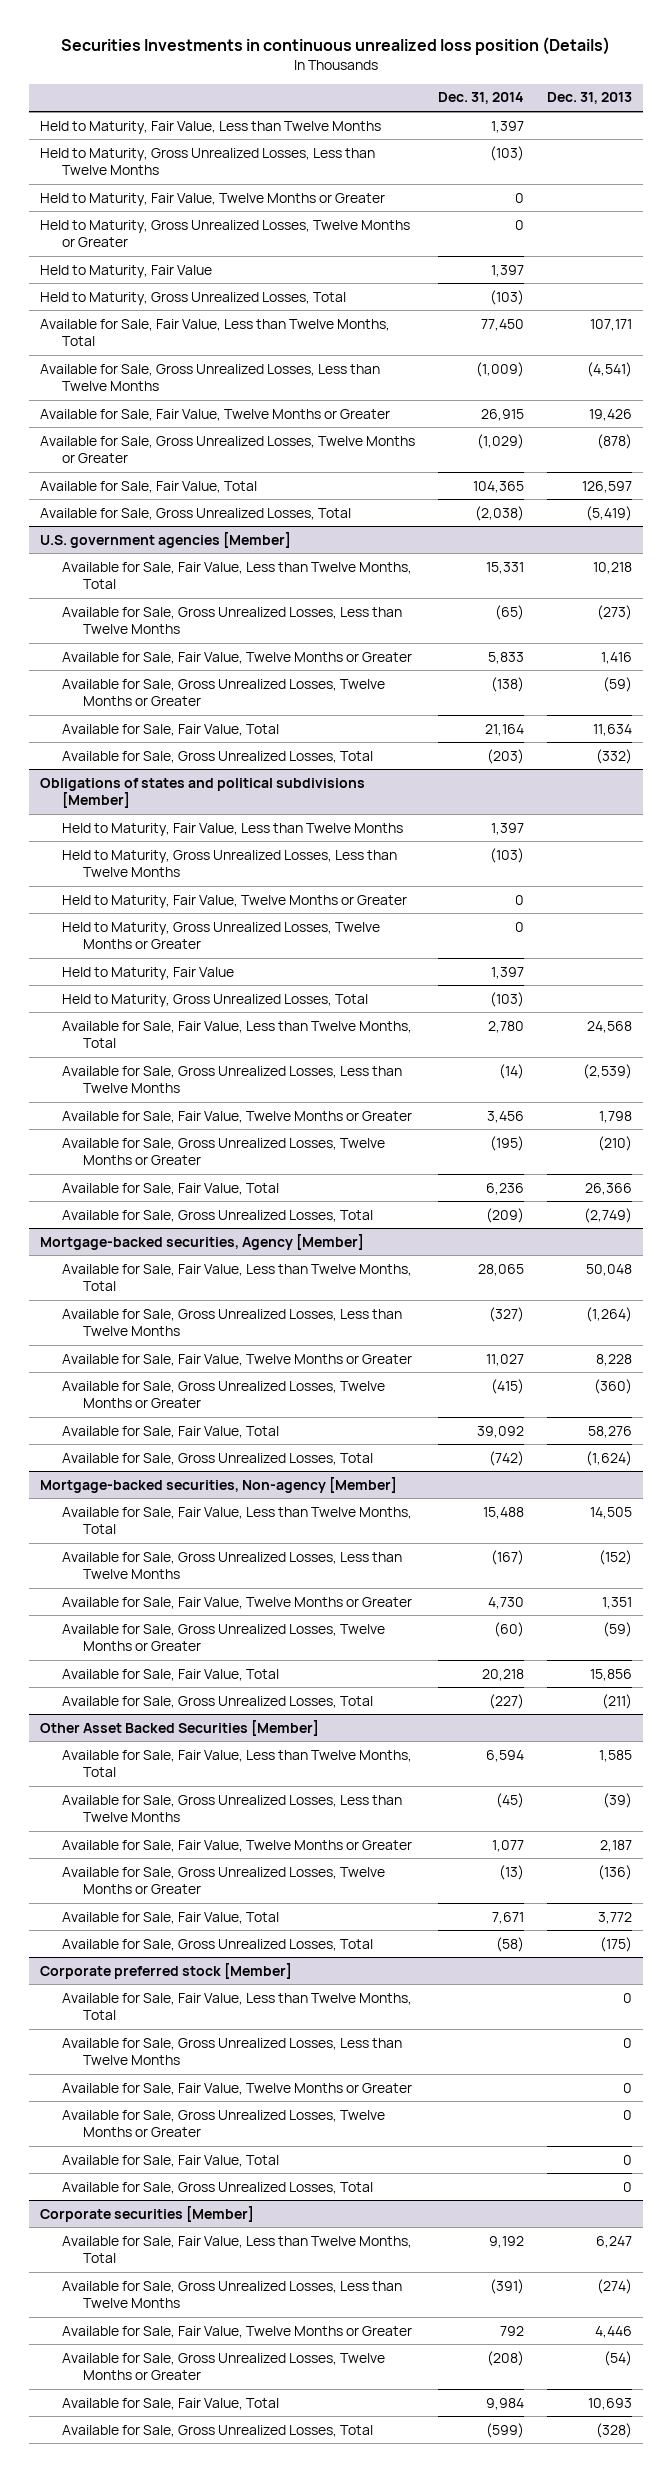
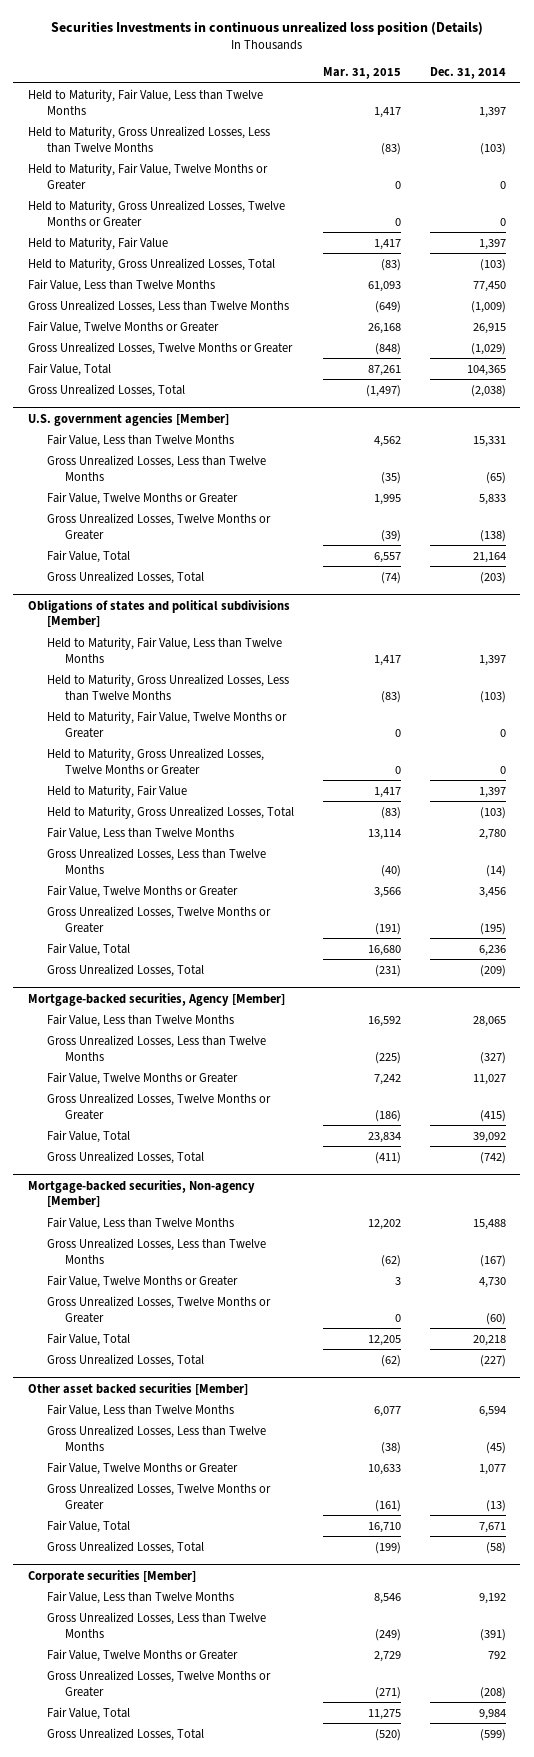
- | Dec. 31, 2014 | Dec. 31, 2013
+ | Mar. 31, 2015 | Dec. 31, 2014
- Available for Sale, Fair Value, Less than Twelve Months, Total | 77,450 | 107,171
- Available for Sale, Gross Unrealized Losses, Less than Twelve Months | (1,009) | (4,541)
- Available for Sale, Fair Value, Twelve Months or Greater | 26,915 | 19,426
- Available for Sale, Gross Unrealized Losses, Twelve Months or Greater | (1,029) | (878)
- Available for Sale, Fair Value, Total | 104,365 | 126,597
- Available for Sale, Gross Unrealized Losses, Total | (2,038) | (5,419)
+ Fair Value, Less than Twelve Months | 61,093 | 77,450
+ Gross Unrealized Losses, Less than Twelve Months | (649) | (1,009)
+ Fair Value, Twelve Months or Greater | 26,168 | 26,915
+ Gross Unrealized Losses, Twelve Months or Greater | (848) | (1,029)
+ Fair Value, Total | 87,261 | 104,365
+ Gross Unrealized Losses, Total | (1,497) | (2,038)
@ U.S. government agencies [Member]
- Available for Sale, Fair Value, Less than Twelve Months, Total | 15,331 | 10,218
- Available for Sale, Gross Unrealized Losses, Less than Twelve Months | (65) | (273)
- Available for Sale, Fair Value, Twelve Months or Greater | 5,833 | 1,416
- Available for Sale, Gross Unrealized Losses, Twelve Months or Greater | (138) | (59)
- Available for Sale, Fair Value, Total | 21,164 | 11,634
- Available for Sale, Gross Unrealized Losses, Total | (203) | (332)
+ Fair Value, Less than Twelve Months | 4,562 | 15,331
+ Gross Unrealized Losses, Less than Twelve Months | (35) | (65)
+ Fair Value, Twelve Months or Greater | 1,995 | 5,833
+ Gross Unrealized Losses, Twelve Months or Greater | (39) | (138)
+ Fair Value, Total | 6,557 | 21,164
+ Gross Unrealized Losses, Total | (74) | (203)
@ Obligations of states and political subdivisions [Member]
- Available for Sale, Fair Value, Less than Twelve Months, Total | 2,780 | 24,568
- Available for Sale, Gross Unrealized Losses, Less than Twelve Months | (14) | (2,539)
- Available for Sale, Fair Value, Twelve Months or Greater | 3,456 | 1,798
- Available for Sale, Gross Unrealized Losses, Twelve Months or Greater | (195) | (210)
- Available for Sale, Fair Value, Total | 6,236 | 26,366
- Available for Sale, Gross Unrealized Losses, Total | (209) | (2,749)
+ Fair Value, Less than Twelve Months | 13,114 | 2,780
+ Gross Unrealized Losses, Less than Twelve Months | (40) | (14)
+ Fair Value, Twelve Months or Greater | 3,566 | 3,456
+ Gross Unrealized Losses, Twelve Months or Greater | (191) | (195)
+ Fair Value, Total | 16,680 | 6,236
+ Gross Unrealized Losses, Total | (231) | (209)
@ Mortgage-backed securities, Agency [Member]
- Available for Sale, Fair Value, Less than Twelve Months, Total | 28,065 | 50,048
- Available for Sale, Gross Unrealized Losses, Less than Twelve Months | (327) | (1,264)
- Available for Sale, Fair Value, Twelve Months or Greater | 11,027 | 8,228
- Available for Sale, Gross Unrealized Losses, Twelve Months or Greater | (415) | (360)
- Available for Sale, Fair Value, Total | 39,092 | 58,276
- Available for Sale, Gross Unrealized Losses, Total | (742) | (1,624)
+ Fair Value, Less than Twelve Months | 16,592 | 28,065
+ Gross Unrealized Losses, Less than Twelve Months | (225) | (327)
+ Fair Value, Twelve Months or Greater | 7,242 | 11,027
+ Gross Unrealized Losses, Twelve Months or Greater | (186) | (415)
+ Fair Value, Total | 23,834 | 39,092
+ Gross Unrealized Losses, Total | (411) | (742)
@ Mortgage-backed securities, Non-agency [Member]
- Available for Sale, Fair Value, Less than Twelve Months, Total | 15,488 | 14,505
- Available for Sale, Gross Unrealized Losses, Less than Twelve Months | (167) | (152)
- Available for Sale, Fair Value, Twelve Months or Greater | 4,730 | 1,351
- Available for Sale, Gross Unrealized Losses, Twelve Months or Greater | (60) | (59)
- Available for Sale, Fair Value, Total | 20,218 | 15,856
- Available for Sale, Gross Unrealized Losses, Total | (227) | (211)
- Other Asset Backed Securities [Member]
- Available for Sale, Fair Value, Less than Twelve Months, Total | 6,594 | 1,585
- Available for Sale, Gross Unrealized Losses, Less than Twelve Months | (45) | (39)
- Available for Sale, Fair Value, Twelve Months or Greater | 1,077 | 2,187
- Available for Sale, Gross Unrealized Losses, Twelve Months or Greater | (13) | (136)
- Available for Sale, Fair Value, Total | 7,671 | 3,772
- Available for Sale, Gross Unrealized Losses, Total | (58) | (175)
- Corporate preferred stock [Member]
- Available for Sale, Fair Value, Less than Twelve Months, Total | | 0
- Available for Sale, Gross Unrealized Losses, Less than Twelve Months | | 0
- Available for Sale, Fair Value, Twelve Months or Greater | | 0
- Available for Sale, Gross Unrealized Losses, Twelve Months or Greater | | 0
- Available for Sale, Fair Value, Total | | 0
- Available for Sale, Gross Unrealized Losses, Total | | 0
@ Mortgage-backed securities, Non-agency [Member]
+ Fair Value, Less than Twelve Months | 12,202 | 15,488
+ Gross Unrealized Losses, Less than Twelve Months | (62) | (167)
+ Fair Value, Twelve Months or Greater | 3 | 4,730
+ Gross Unrealized Losses, Twelve Months or Greater | 0 | (60)
+ Fair Value, Total | 12,205 | 20,218
+ Gross Unrealized Losses, Total | (62) | (227)
+ Other asset backed securities [Member]
+ Fair Value, Less than Twelve Months | 6,077 | 6,594
+ Gross Unrealized Losses, Less than Twelve Months | (38) | (45)
+ Fair Value, Twelve Months or Greater | 10,633 | 1,077
+ Gross Unrealized Losses, Twelve Months or Greater | (161) | (13)
+ Fair Value, Total | 16,710 | 7,671
+ Gross Unrealized Losses, Total | (199) | (58)
@ Corporate securities [Member]
- Available for Sale, Fair Value, Less than Twelve Months, Total | 9,192 | 6,247
- Available for Sale, Gross Unrealized Losses, Less than Twelve Months | (391) | (274)
- Available for Sale, Fair Value, Twelve Months or Greater | 792 | 4,446
- Available for Sale, Gross Unrealized Losses, Twelve Months or Greater | (208) | (54)
- Available for Sale, Fair Value, Total | 9,984 | 10,693
- Available for Sale, Gross Unrealized Losses, Total | (599) | (328)
+ Fair Value, Less than Twelve Months | 8,546 | 9,192
+ Gross Unrealized Losses, Less than Twelve Months | (249) | (391)
+ Fair Value, Twelve Months or Greater | 2,729 | 792
+ Gross Unrealized Losses, Twelve Months or Greater | (271) | (208)
+ Fair Value, Total | 11,275 | 9,984
+ Gross Unrealized Losses, Total | (520) | (599)

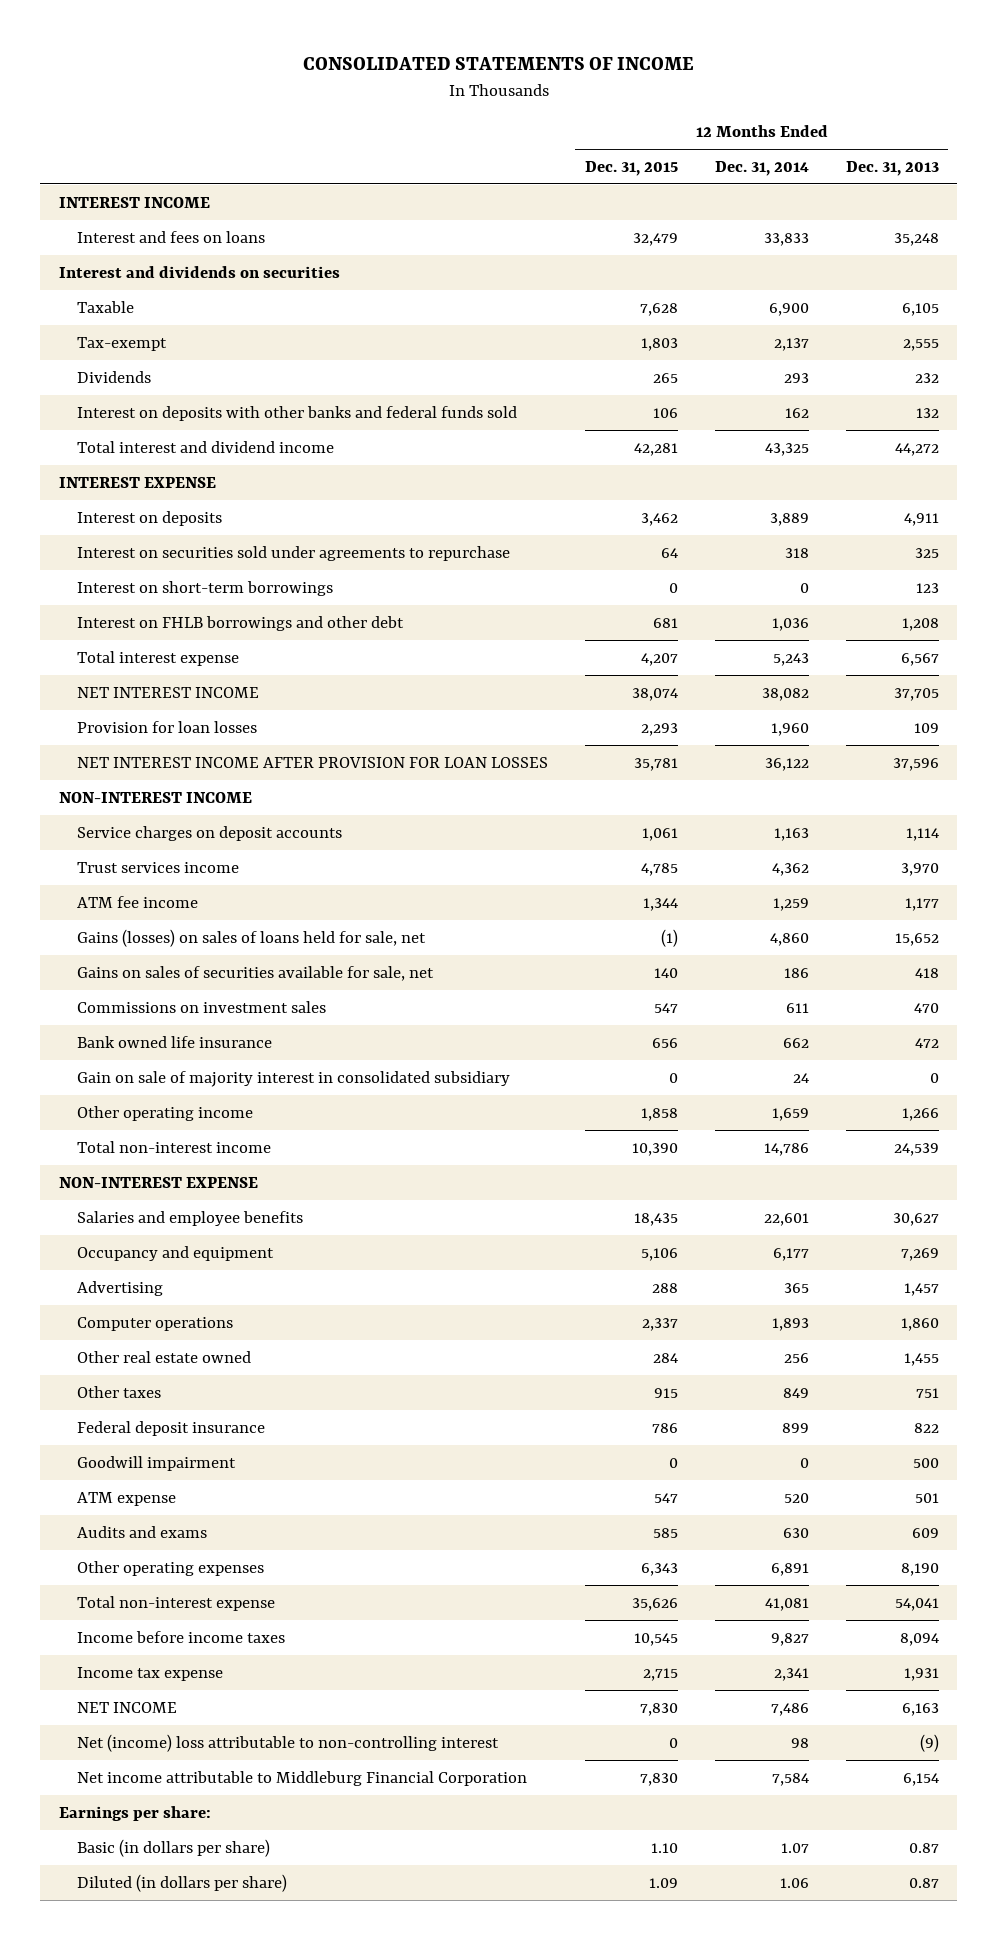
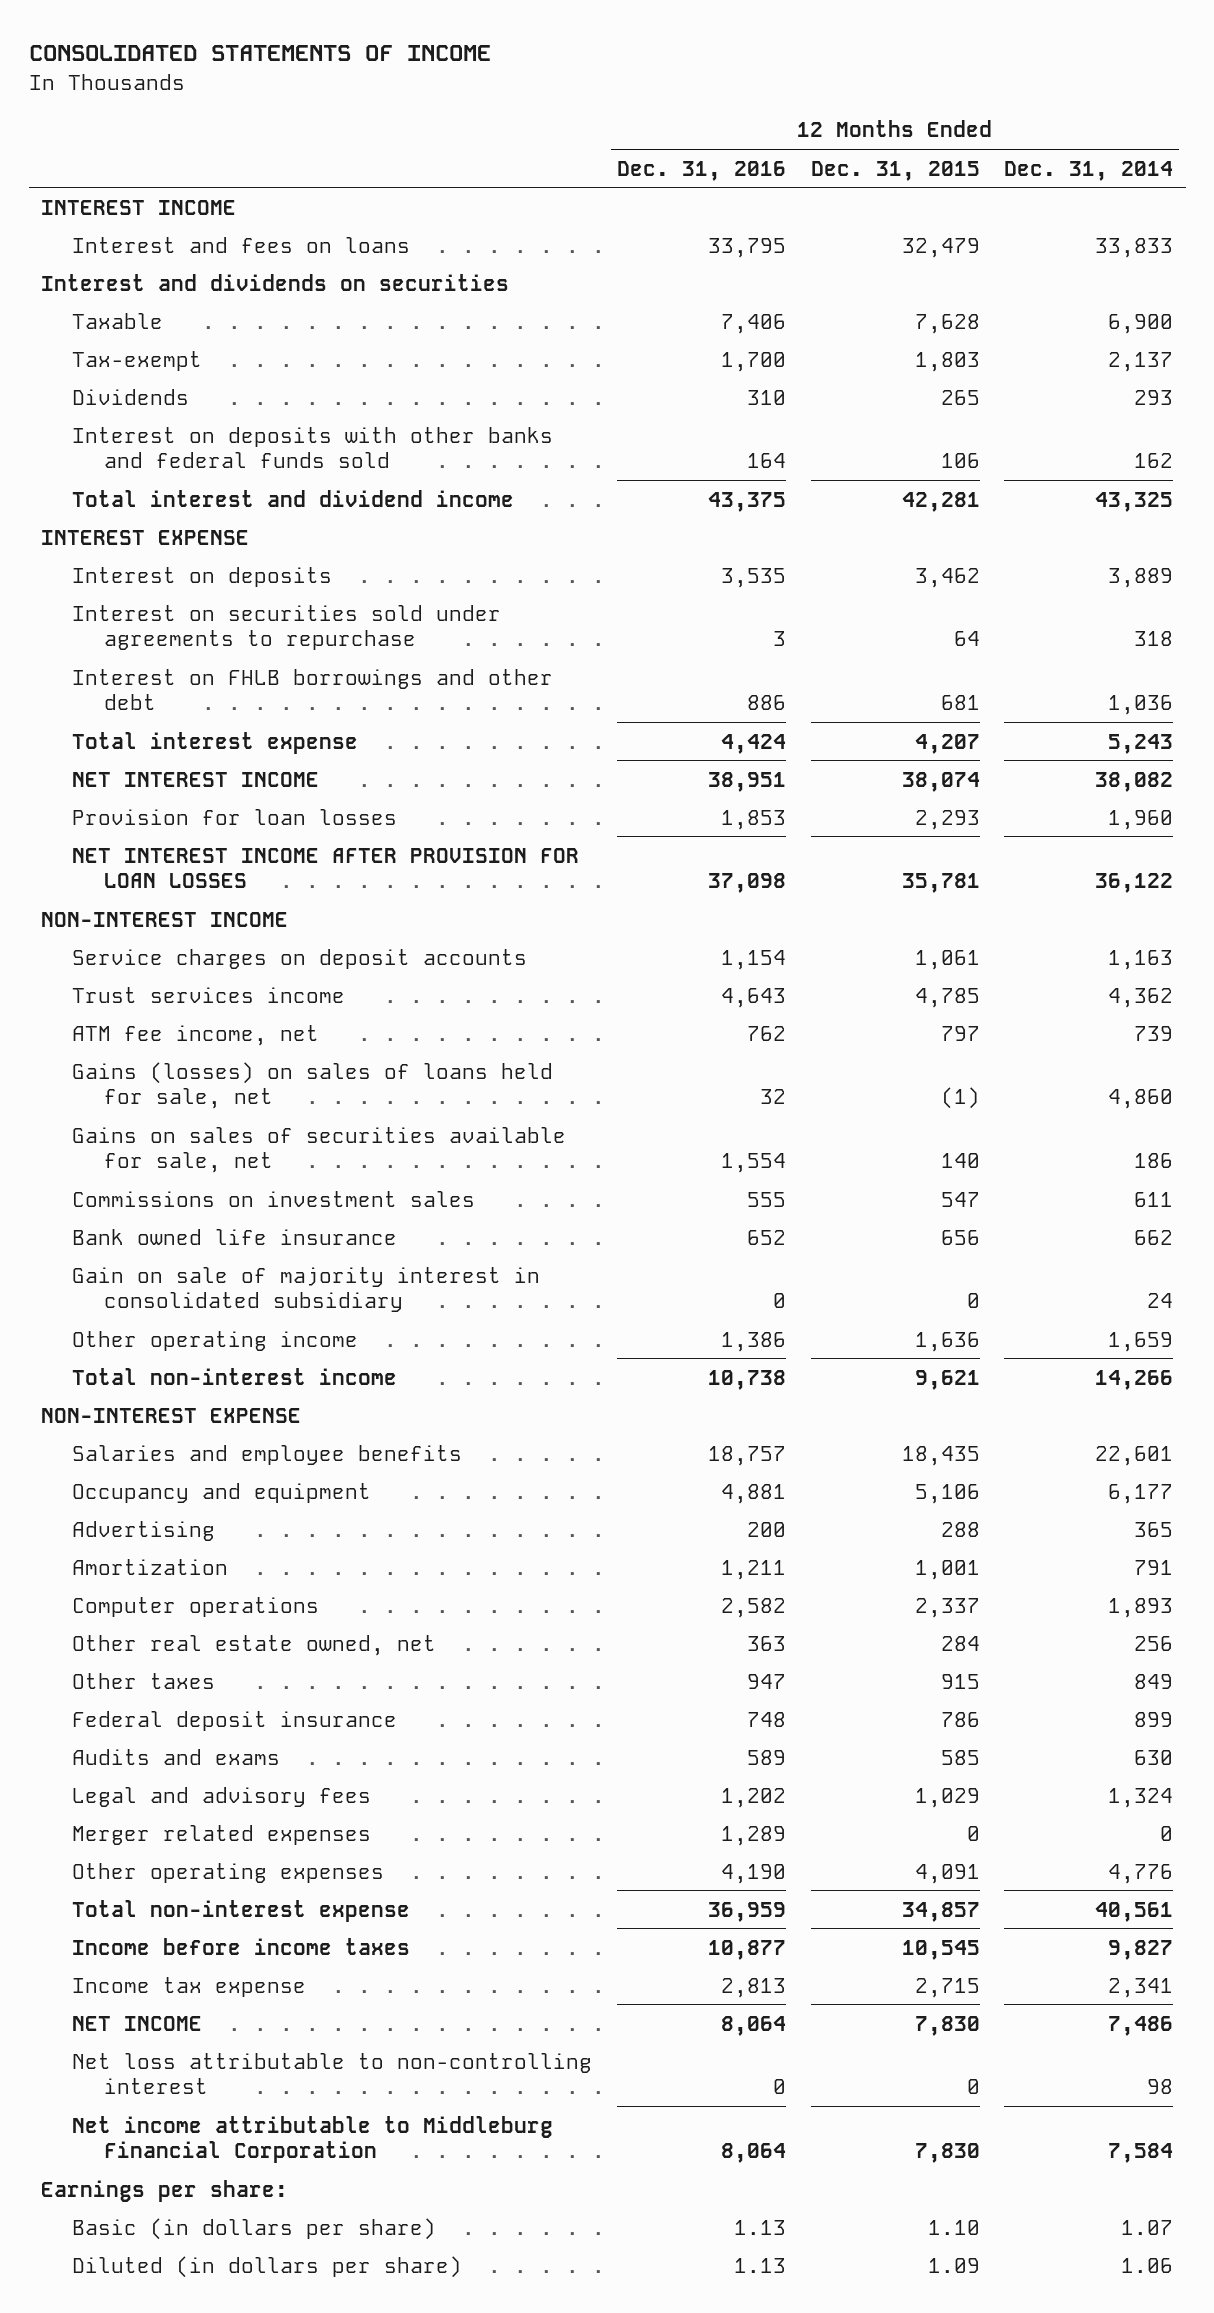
- | 12 Months Ended Dec. 31, 2015 | 12 Months Ended Dec. 31, 2014 | 12 Months Ended Dec. 31, 2013
+ | 12 Months Ended Dec. 31, 2016 | 12 Months Ended Dec. 31, 2015 | 12 Months Ended Dec. 31, 2014
- Interest on short-term borrowings | 0 | 0 | 123
- ATM fee income | 1,344 | 1,259 | 1,177
+ ATM fee income, net | 762 | 797 | 739
- Other operating income | 1,858 | 1,659 | 1,266
- Total non-interest income | 10,390 | 14,786 | 24,539
+ Other operating income | 1,386 | 1,636 | 1,659
+ Total non-interest income | 10,738 | 9,621 | 14,266
+ Amortization | 1,211 | 1,001 | 791
- Other real estate owned | 284 | 256 | 1,455
+ Other real estate owned, net | 363 | 284 | 256
- Goodwill impairment | 0 | 0 | 500
- ATM expense | 547 | 520 | 501
- Other operating expenses | 6,343 | 6,891 | 8,190
- Total non-interest expense | 35,626 | 41,081 | 54,041
+ Legal and advisory fees | 1,202 | 1,029 | 1,324
+ Merger related expenses | 1,289 | 0 | 0
+ Other operating expenses | 4,190 | 4,091 | 4,776
+ Total non-interest expense | 36,959 | 34,857 | 40,561
- Net (income) loss attributable to non-controlling interest | 0 | 98 | (9)
+ Net loss attributable to non-controlling interest | 0 | 0 | 98

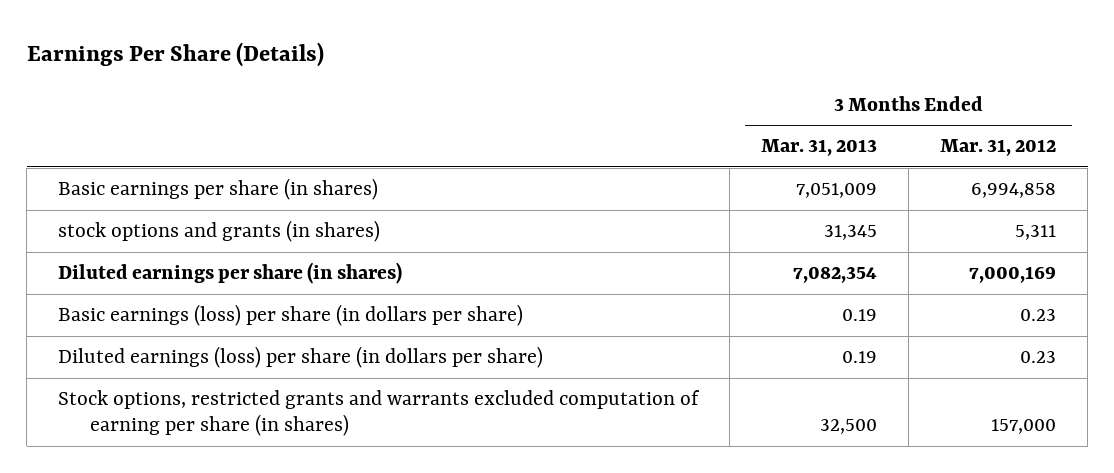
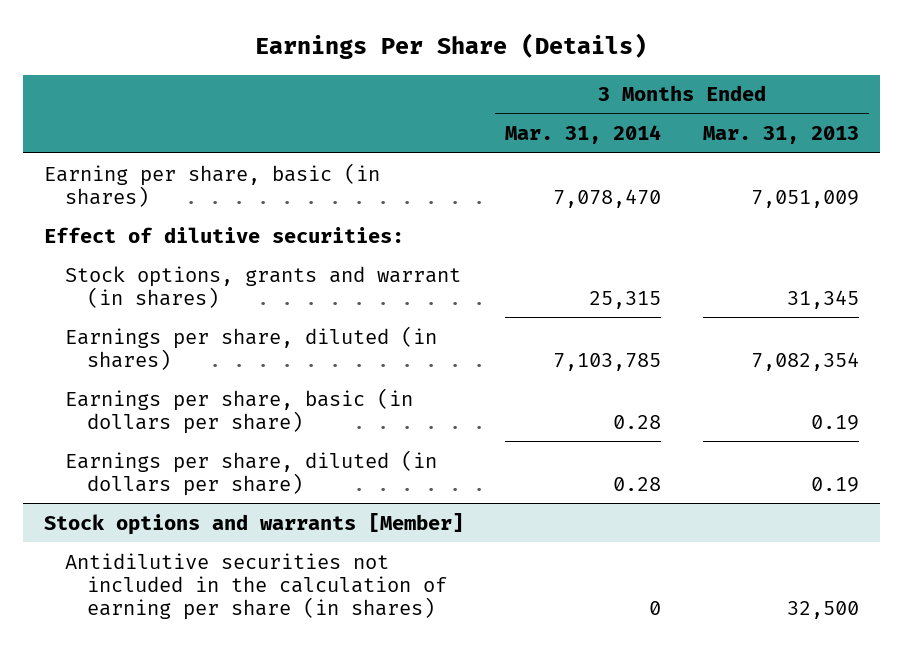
- | 3 Months Ended Mar. 31, 2013 | 3 Months Ended Mar. 31, 2012
+ | 3 Months Ended Mar. 31, 2014 | 3 Months Ended Mar. 31, 2013
- Basic earnings per share (in shares) | 7,051,009 | 6,994,858
- stock options and grants (in shares) | 31,345 | 5,311
- Diluted earnings per share (in shares) | 7,082,354 | 7,000,169
- Basic earnings (loss) per share (in dollars per share) | 0.19 | 0.23
- Diluted earnings (loss) per share (in dollars per share) | 0.19 | 0.23
- Stock options, restricted grants and warrants excluded computation of earning per share (in shares) | 32,500 | 157,000
+ Earning per share, basic (in shares) | 7,078,470 | 7,051,009
+ Effect of dilutive securities:
+ Stock options, grants and warrant (in shares) | 25,315 | 31,345
+ Earnings per share, diluted (in shares) | 7,103,785 | 7,082,354
+ Earnings per share, basic (in dollars per share) | 0.28 | 0.19
+ Earnings per share, diluted (in dollars per share) | 0.28 | 0.19
+ Stock options and warrants [Member]
+ Antidilutive securities not included in the calculation of earning per share (in shares) | 0 | 32,500

